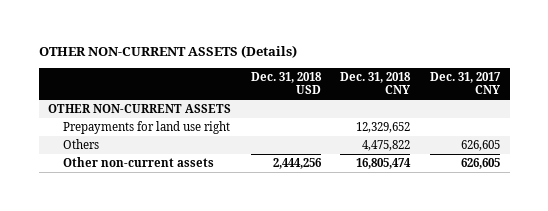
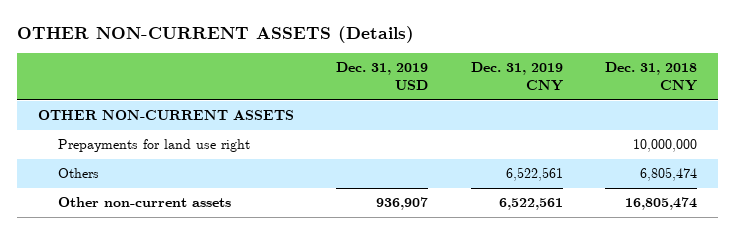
- | Dec. 31, 2018 USD | Dec. 31, 2018 CNY | Dec. 31, 2017 CNY
+ | Dec. 31, 2019 USD | Dec. 31, 2019 CNY | Dec. 31, 2018 CNY
- Prepayments for land use right | | 12,329,652 |
- Others | | 4,475,822 | 626,605
+ Prepayments for land use right | | | 10,000,000
+ Others | | 6,522,561 | 6,805,474

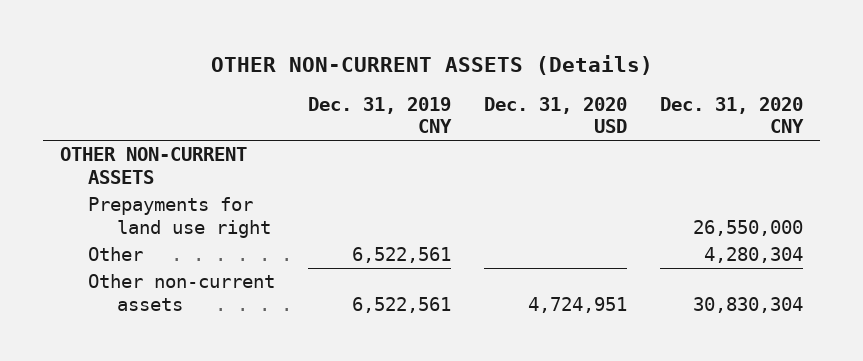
- | Dec. 31, 2019 USD | Dec. 31, 2019 CNY | Dec. 31, 2018 CNY
+ | Dec. 31, 2019 CNY | Dec. 31, 2020 USD | Dec. 31, 2020 CNY
- Others | | 6,522,561 | 6,805,474
+ Other | 6,522,561 | | 4,280,304

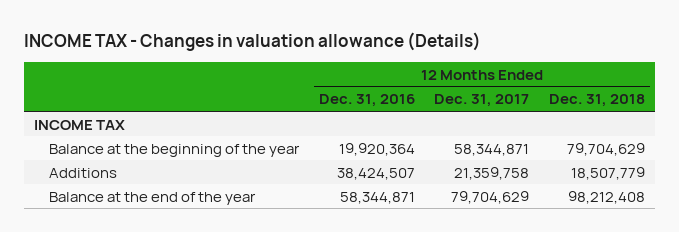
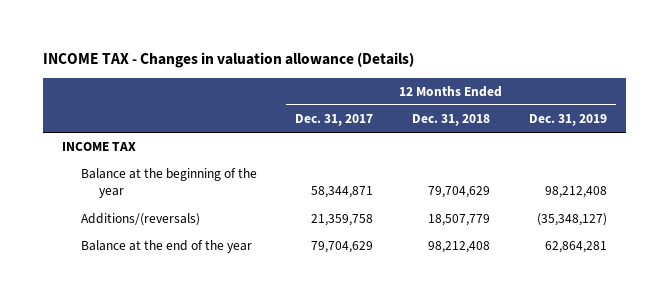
- | 12 Months Ended Dec. 31, 2016 | 12 Months Ended Dec. 31, 2017 | 12 Months Ended Dec. 31, 2018
+ | 12 Months Ended Dec. 31, 2017 | 12 Months Ended Dec. 31, 2018 | 12 Months Ended Dec. 31, 2019
- Additions | 38,424,507 | 21,359,758 | 18,507,779
+ Additions/(reversals) | 21,359,758 | 18,507,779 | (35,348,127)

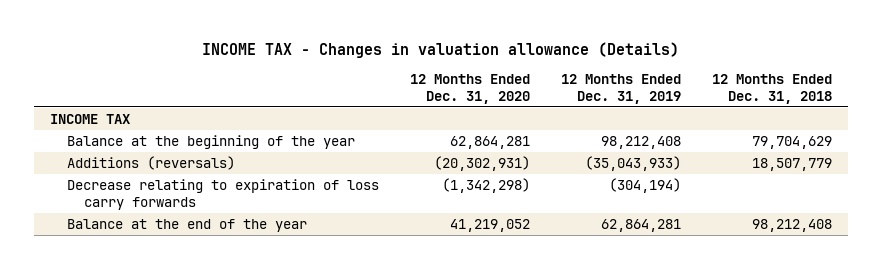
- | 12 Months Ended Dec. 31, 2017 | 12 Months Ended Dec. 31, 2018 | 12 Months Ended Dec. 31, 2019
+ | 12 Months Ended Dec. 31, 2020 | 12 Months Ended Dec. 31, 2019 | 12 Months Ended Dec. 31, 2018
- Additions/(reversals) | 21,359,758 | 18,507,779 | (35,348,127)
+ Additions (reversals) | (20,302,931) | (35,043,933) | 18,507,779
+ Decrease relating to expiration of loss carry forwards | (1,342,298) | (304,194) |

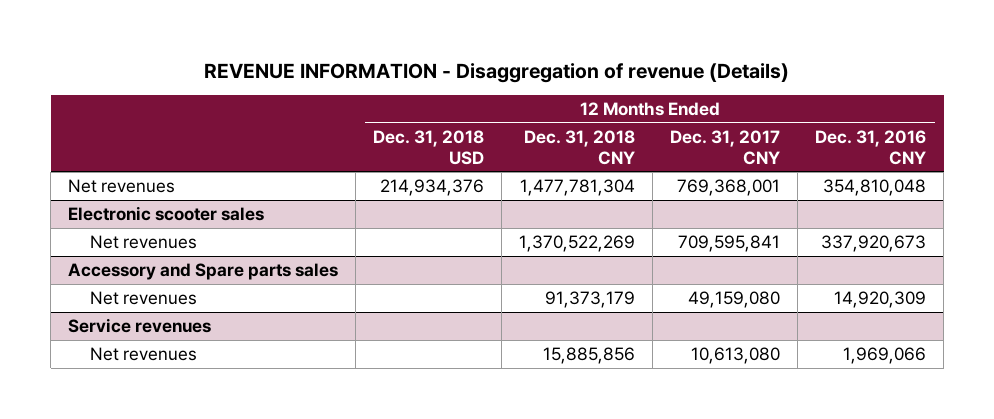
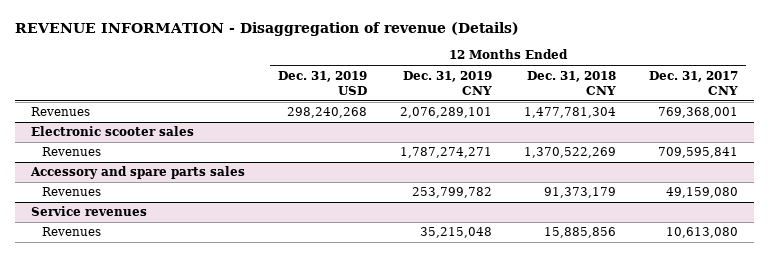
- | 12 Months Ended Dec. 31, 2018 USD | 12 Months Ended Dec. 31, 2018 CNY | 12 Months Ended Dec. 31, 2017 CNY | 12 Months Ended Dec. 31, 2016 CNY
+ | 12 Months Ended Dec. 31, 2019 USD | 12 Months Ended Dec. 31, 2019 CNY | 12 Months Ended Dec. 31, 2018 CNY | 12 Months Ended Dec. 31, 2017 CNY
- Net revenues | 214,934,376 | 1,477,781,304 | 769,368,001 | 354,810,048
+ Revenues | 298,240,268 | 2,076,289,101 | 1,477,781,304 | 769,368,001
@ Electronic scooter sales
- Net revenues | | 1,370,522,269 | 709,595,841 | 337,920,673
- Accessory and Spare parts sales
- Net revenues | | 91,373,179 | 49,159,080 | 14,920,309
@ Electronic scooter sales
+ Revenues | | 1,787,274,271 | 1,370,522,269 | 709,595,841
+ Accessory and spare parts sales
+ Revenues | | 253,799,782 | 91,373,179 | 49,159,080
@ Service revenues
- Net revenues | | 15,885,856 | 10,613,080 | 1,969,066
+ Revenues | | 35,215,048 | 15,885,856 | 10,613,080

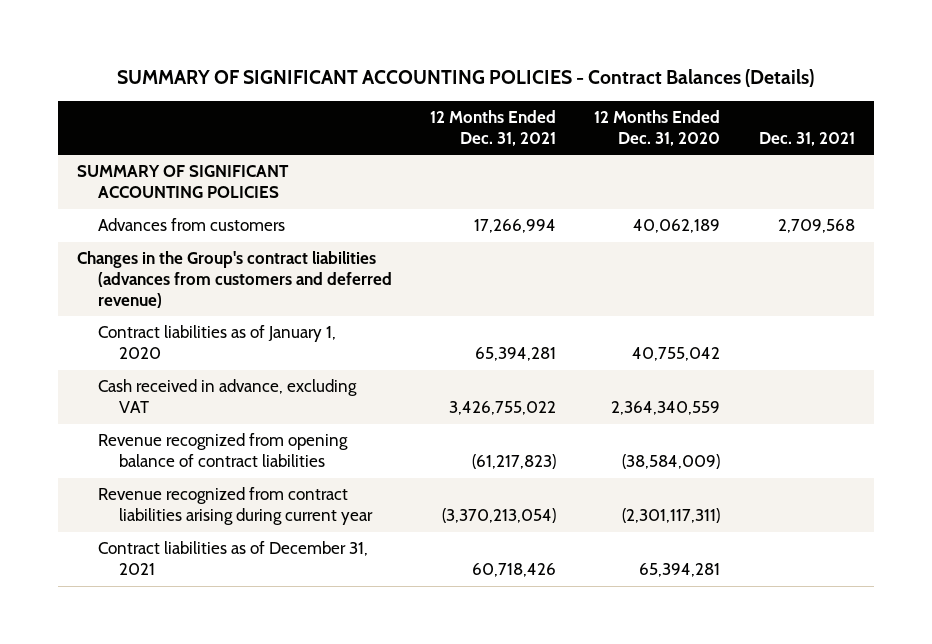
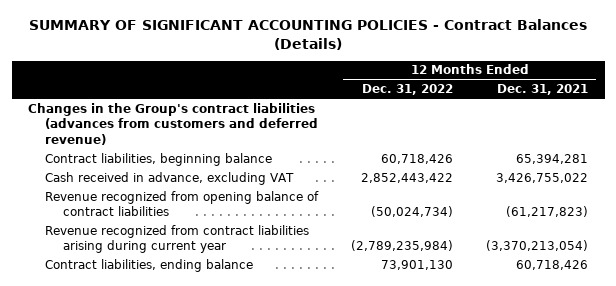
- | 12 Months Ended Dec. 31, 2021 | 12 Months Ended Dec. 31, 2020 | Dec. 31, 2021
+ | 12 Months Ended Dec. 31, 2022 | 12 Months Ended Dec. 31, 2021
- SUMMARY OF SIGNIFICANT ACCOUNTING POLICIES
- Advances from customers | 17,266,994 | 40,062,189 | 2,709,568
- Contract liabilities as of January 1, 2020 | 65,394,281 | 40,755,042 |
+ Contract liabilities, beginning balance | 60,718,426 | 65,394,281
- Contract liabilities as of December 31, 2021 | 60,718,426 | 65,394,281 |
+ Contract liabilities, ending balance | 73,901,130 | 60,718,426

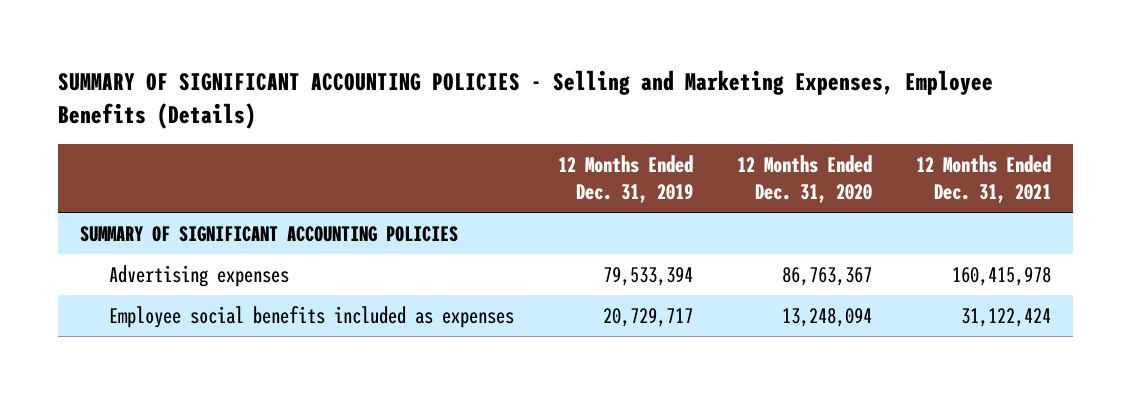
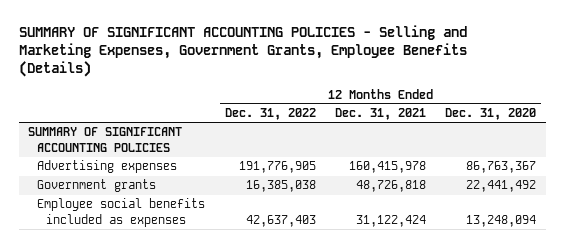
- SUMMARY OF SIGNIFICANT ACCOUNTING POLICIES - Selling and Marketing Expenses, Employee Benefits (Details)
+ SUMMARY OF SIGNIFICANT ACCOUNTING POLICIES - Selling and Marketing Expenses, Government Grants, Employee Benefits (Details)
- | 12 Months Ended Dec. 31, 2019 | 12 Months Ended Dec. 31, 2020 | 12 Months Ended Dec. 31, 2021
+ | 12 Months Ended Dec. 31, 2022 | 12 Months Ended Dec. 31, 2021 | 12 Months Ended Dec. 31, 2020
+ Government grants | 16,385,038 | 48,726,818 | 22,441,492

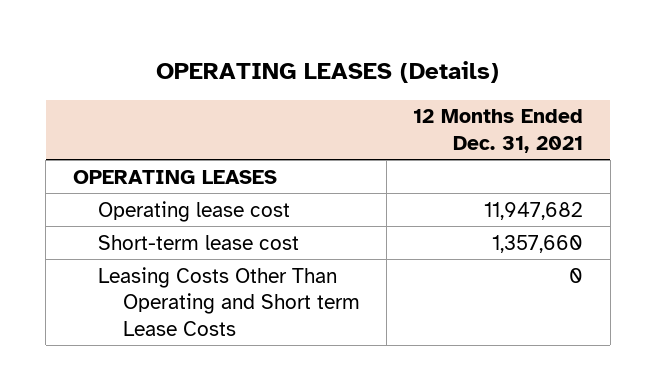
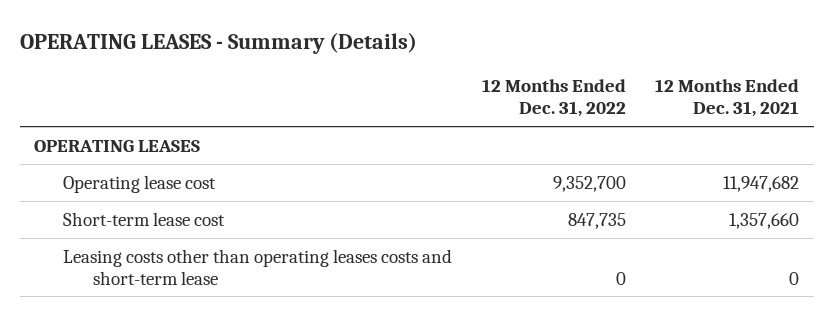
- OPERATING LEASES (Details)
+ OPERATING LEASES - Summary (Details)
- | 12 Months Ended Dec. 31, 2021
+ | 12 Months Ended Dec. 31, 2022 | 12 Months Ended Dec. 31, 2021
- Leasing Costs Other Than Operating and Short term Lease Costs | 0
+ Leasing costs other than operating leases costs and short-term lease | 0 | 0

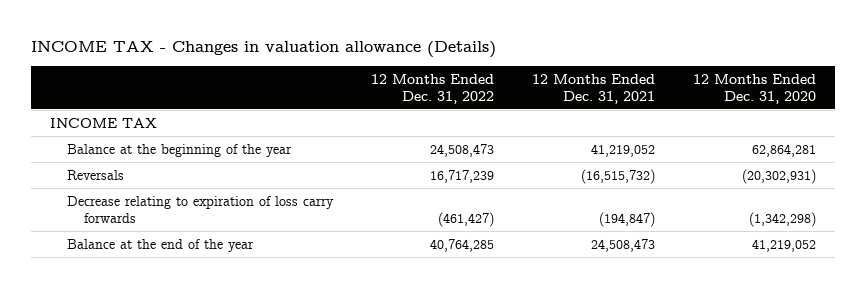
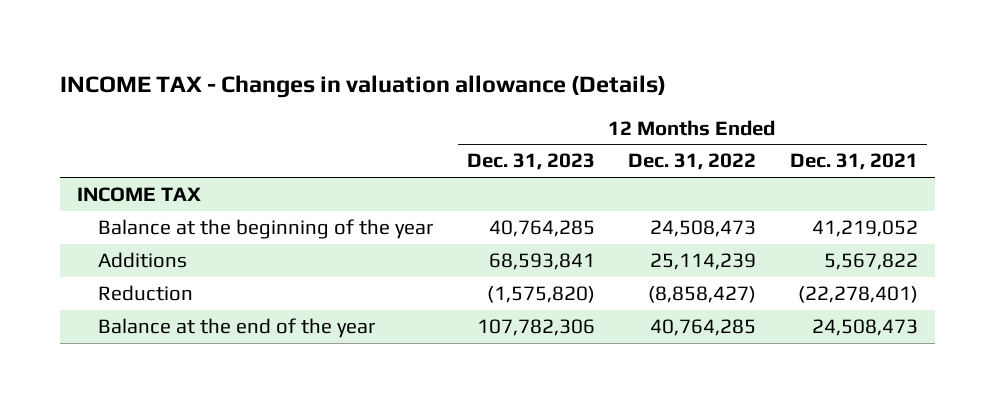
- | 12 Months Ended Dec. 31, 2022 | 12 Months Ended Dec. 31, 2021 | 12 Months Ended Dec. 31, 2020
+ | 12 Months Ended Dec. 31, 2023 | 12 Months Ended Dec. 31, 2022 | 12 Months Ended Dec. 31, 2021
- Reversals | 16,717,239 | (16,515,732) | (20,302,931)
- Decrease relating to expiration of loss carry forwards | (461,427) | (194,847) | (1,342,298)
+ Additions | 68,593,841 | 25,114,239 | 5,567,822
+ Reduction | (1,575,820) | (8,858,427) | (22,278,401)

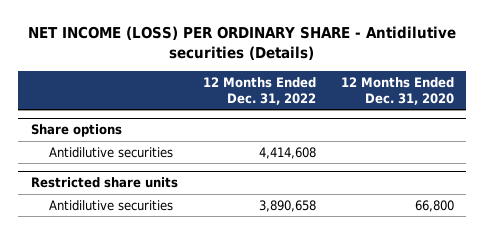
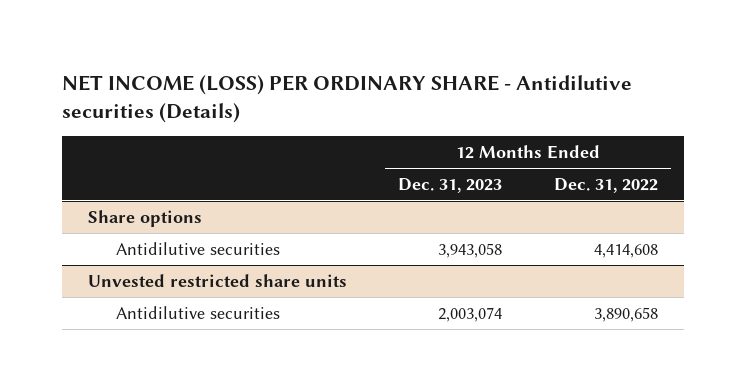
- | 12 Months Ended Dec. 31, 2022 | 12 Months Ended Dec. 31, 2020
+ | 12 Months Ended Dec. 31, 2023 | 12 Months Ended Dec. 31, 2022
- Restricted share units
+ Unvested restricted share units

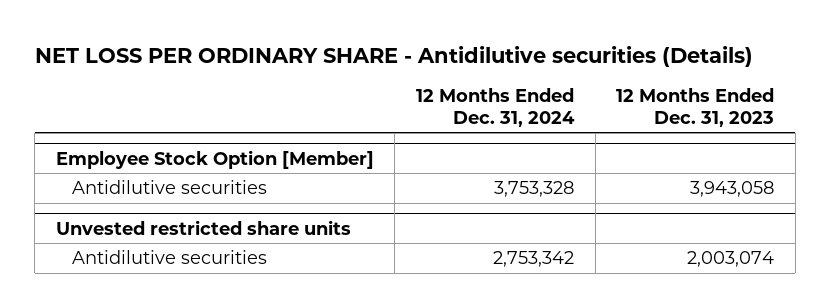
- NET INCOME (LOSS) PER ORDINARY SHARE - Antidilutive securities (Details)
+ NET LOSS PER ORDINARY SHARE - Antidilutive securities (Details)
- | 12 Months Ended Dec. 31, 2023 | 12 Months Ended Dec. 31, 2022
+ | 12 Months Ended Dec. 31, 2024 | 12 Months Ended Dec. 31, 2023
- Share options
+ Employee Stock Option [Member]

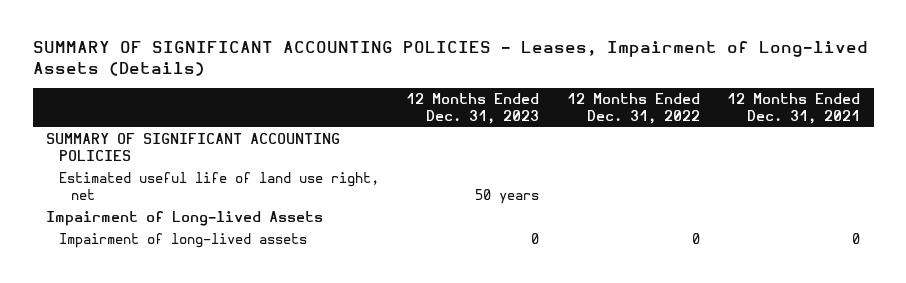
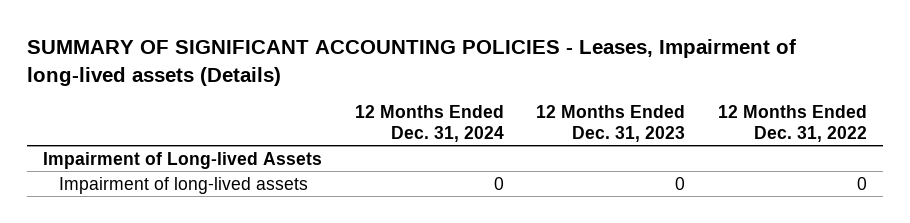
- SUMMARY OF SIGNIFICANT ACCOUNTING POLICIES - Leases, Impairment of Long-lived Assets (Details)
+ SUMMARY OF SIGNIFICANT ACCOUNTING POLICIES - Leases, Impairment of long-lived assets (Details)
- | 12 Months Ended Dec. 31, 2023 | 12 Months Ended Dec. 31, 2022 | 12 Months Ended Dec. 31, 2021
+ | 12 Months Ended Dec. 31, 2024 | 12 Months Ended Dec. 31, 2023 | 12 Months Ended Dec. 31, 2022
- SUMMARY OF SIGNIFICANT ACCOUNTING POLICIES
- Estimated useful life of land use right, net | 50 years | |

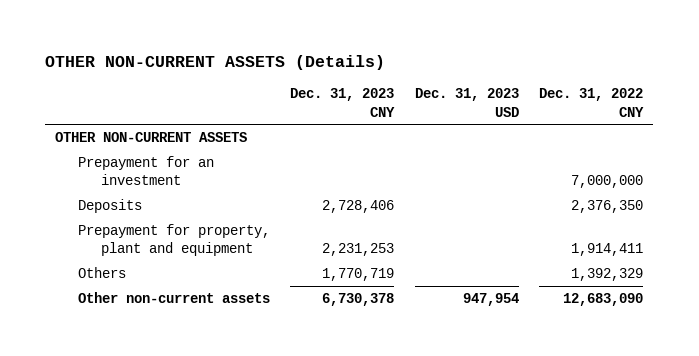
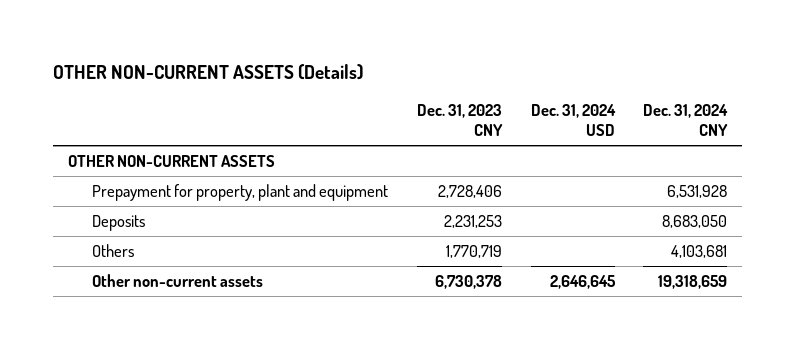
- | Dec. 31, 2023 CNY | Dec. 31, 2023 USD | Dec. 31, 2022 CNY
+ | Dec. 31, 2023 CNY | Dec. 31, 2024 USD | Dec. 31, 2024 CNY
- Prepayment for an investment | | | 7,000,000
- Deposits | 2,728,406 | | 2,376,350
- Prepayment for property, plant and equipment | 2,231,253 | | 1,914,411
+ Prepayment for property, plant and equipment | 2,728,406 | | 6,531,928
+ Deposits | 2,231,253 | | 8,683,050

